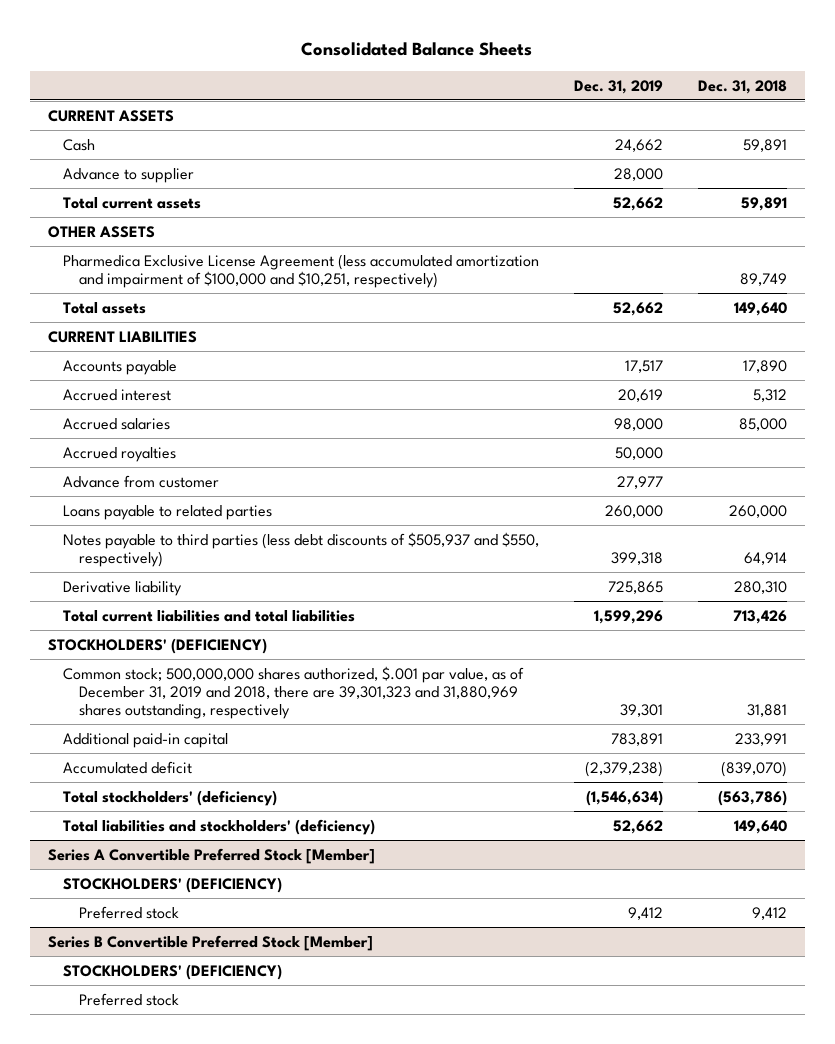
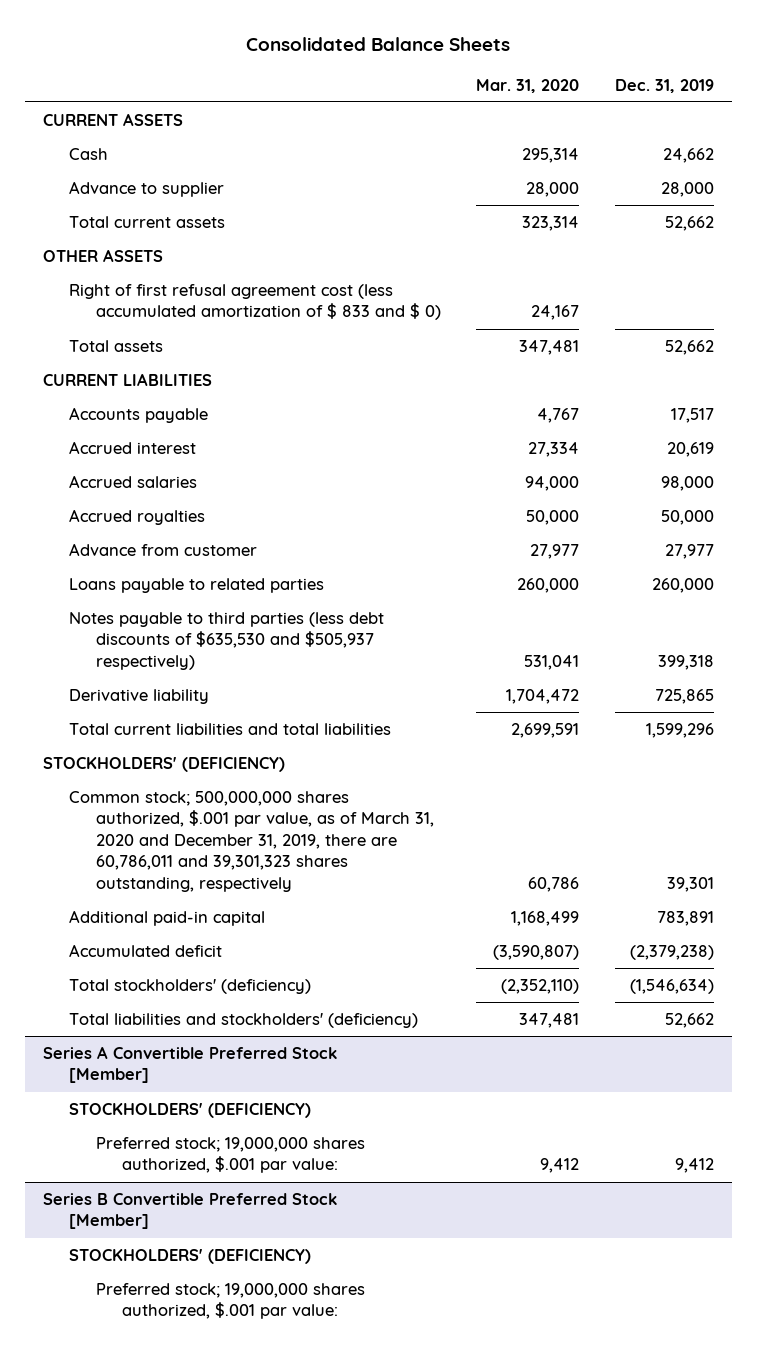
- | Dec. 31, 2019 | Dec. 31, 2018
+ | Mar. 31, 2020 | Dec. 31, 2019
- Pharmedica Exclusive License Agreement (less accumulated amortization and impairment of $100,000 and $10,251, respectively) | | 89,749
+ Right of first refusal agreement cost (less accumulated amortization of $ 833 and $ 0) | 24,167 |
- Notes payable to third parties (less debt discounts of $505,937 and $550, respectively) | 399,318 | 64,914
+ Notes payable to third parties (less debt discounts of $635,530 and $505,937 respectively) | 531,041 | 399,318
- Common stock; 500,000,000 shares authorized, $.001 par value, as of December 31, 2019 and 2018, there are 39,301,323 and 31,880,969 shares outstanding, respectively | 39,301 | 31,881
+ Common stock; 500,000,000 shares authorized, $.001 par value, as of March 31, 2020 and December 31, 2019, there are 60,786,011 and 39,301,323 shares outstanding, respectively | 60,786 | 39,301
@ Series A Convertible Preferred Stock [Member]
- Preferred stock | 9,412 | 9,412
+ Preferred stock; 19,000,000 shares authorized, $.001 par value: | 9,412 | 9,412
@ Series B Convertible Preferred Stock [Member]
- Preferred stock
+ Preferred stock; 19,000,000 shares authorized, $.001 par value:

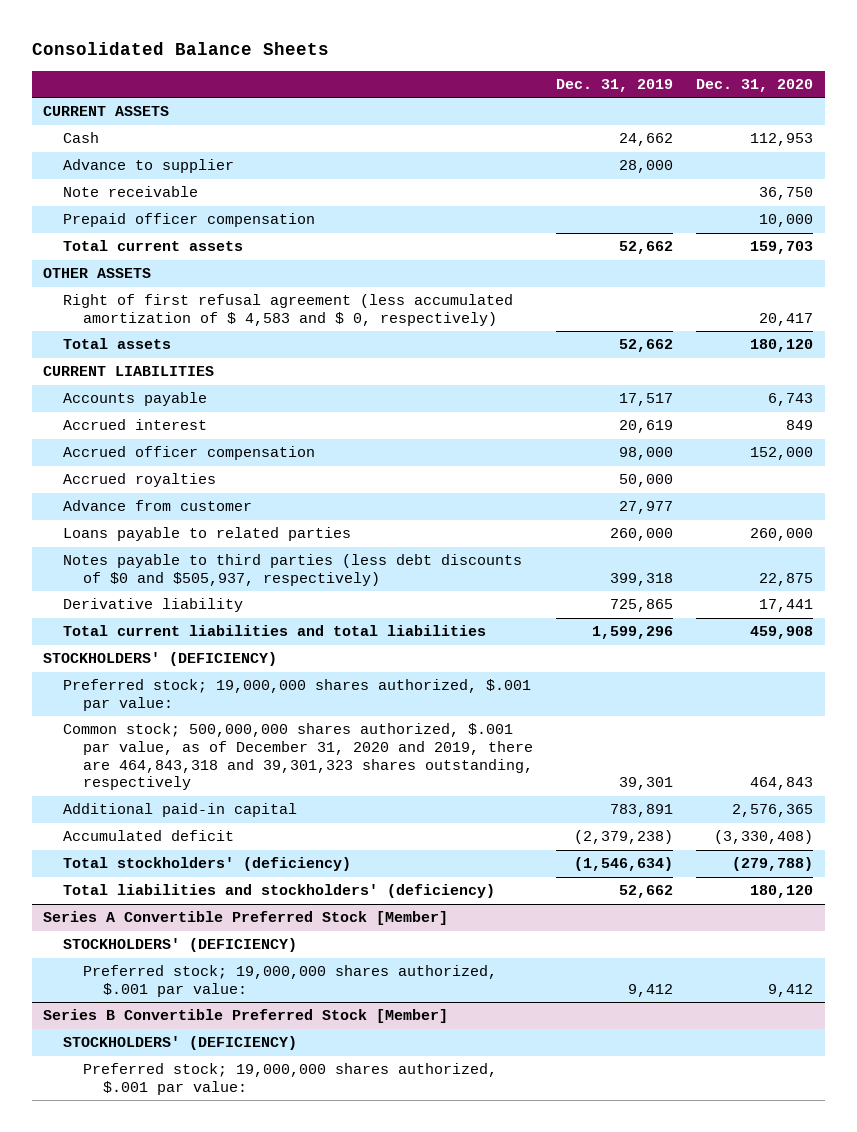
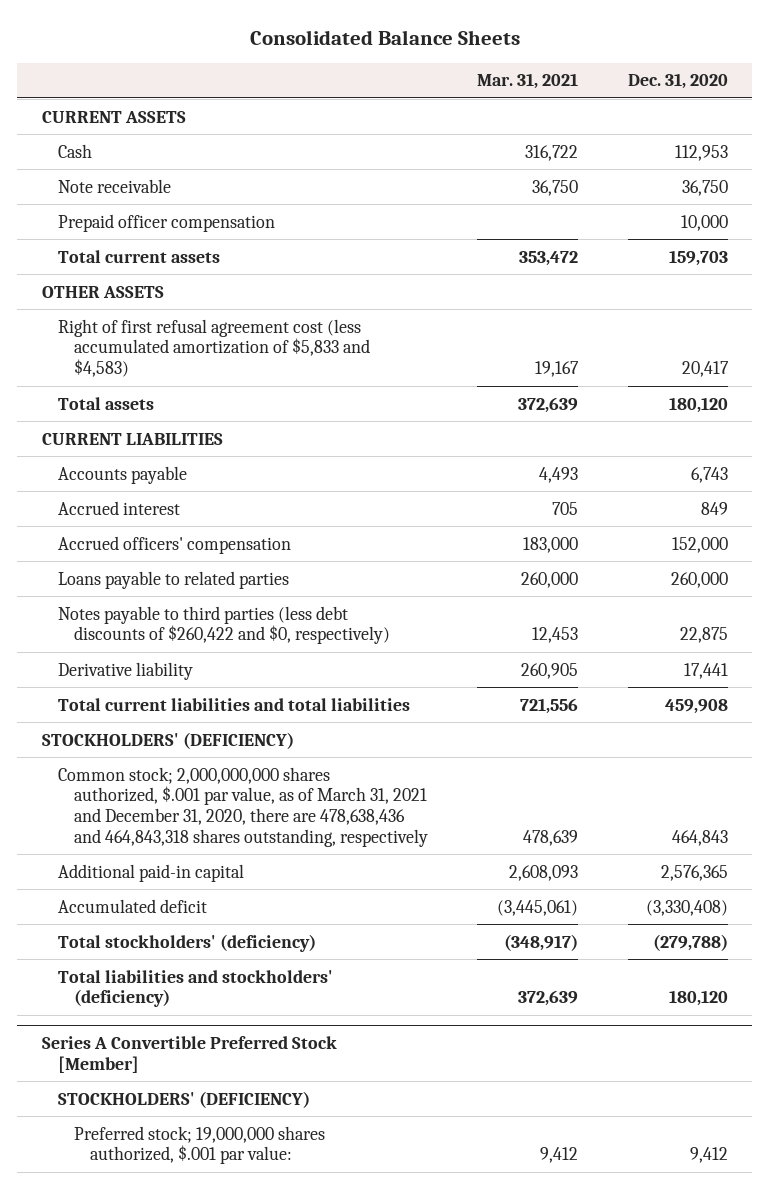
- | Dec. 31, 2019 | Dec. 31, 2020
+ | Mar. 31, 2021 | Dec. 31, 2020
- Advance to supplier | 28,000 |
- Right of first refusal agreement (less accumulated amortization of $ 4,583 and $ 0, respectively) | | 20,417
+ Right of first refusal agreement cost (less accumulated amortization of $5,833 and $4,583) | 19,167 | 20,417
- Accrued officer compensation | 98,000 | 152,000
- Accrued royalties | 50,000 |
- Advance from customer | 27,977 |
+ Accrued officers' compensation | 183,000 | 152,000
- Notes payable to third parties (less debt discounts of $0 and $505,937, respectively) | 399,318 | 22,875
+ Notes payable to third parties (less debt discounts of $260,422 and $0, respectively) | 12,453 | 22,875
- Preferred stock; 19,000,000 shares authorized, $.001 par value:
- Common stock; 500,000,000 shares authorized, $.001 par value, as of December 31, 2020 and 2019, there are 464,843,318 and 39,301,323 shares outstanding, respectively | 39,301 | 464,843
+ Common stock; 2,000,000,000 shares authorized, $.001 par value, as of March 31, 2021 and December 31, 2020, there are 478,638,436 and 464,843,318 shares outstanding, respectively | 478,639 | 464,843
- Series B Convertible Preferred Stock [Member]
- STOCKHOLDERS' (DEFICIENCY)
- Preferred stock; 19,000,000 shares authorized, $.001 par value:

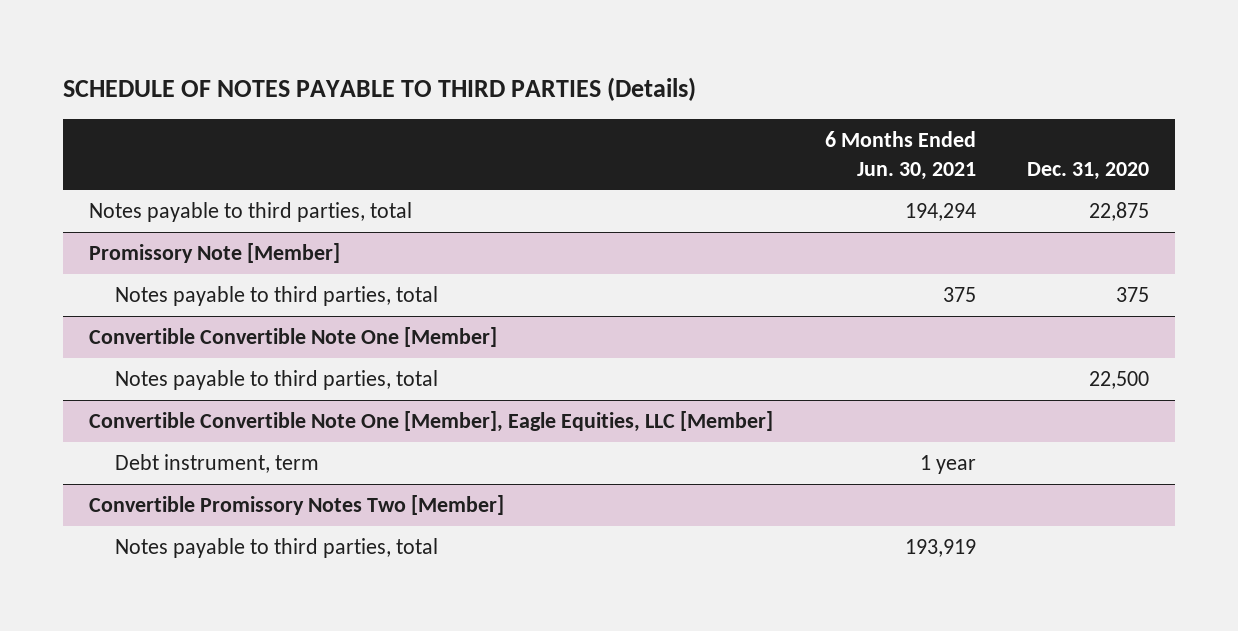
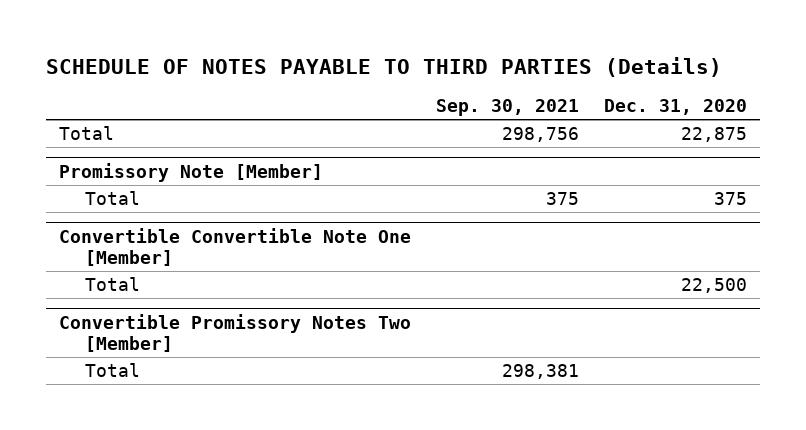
- | 6 Months Ended Jun. 30, 2021 | Dec. 31, 2020
+ | Sep. 30, 2021 | Dec. 31, 2020
- Notes payable to third parties, total | 194,294 | 22,875
+ Total | 298,756 | 22,875
@ Promissory Note [Member]
- Notes payable to third parties, total | 375 | 375
+ Total | 375 | 375
@ Convertible Convertible Note One [Member]
- Notes payable to third parties, total | | 22,500
- Convertible Convertible Note One [Member], Eagle Equities, LLC [Member]
- Debt instrument, term | 1 year |
@ Convertible Convertible Note One [Member]
+ Total | | 22,500
@ Convertible Promissory Notes Two [Member]
- Notes payable to third parties, total | 193,919 |
+ Total | 298,381 |

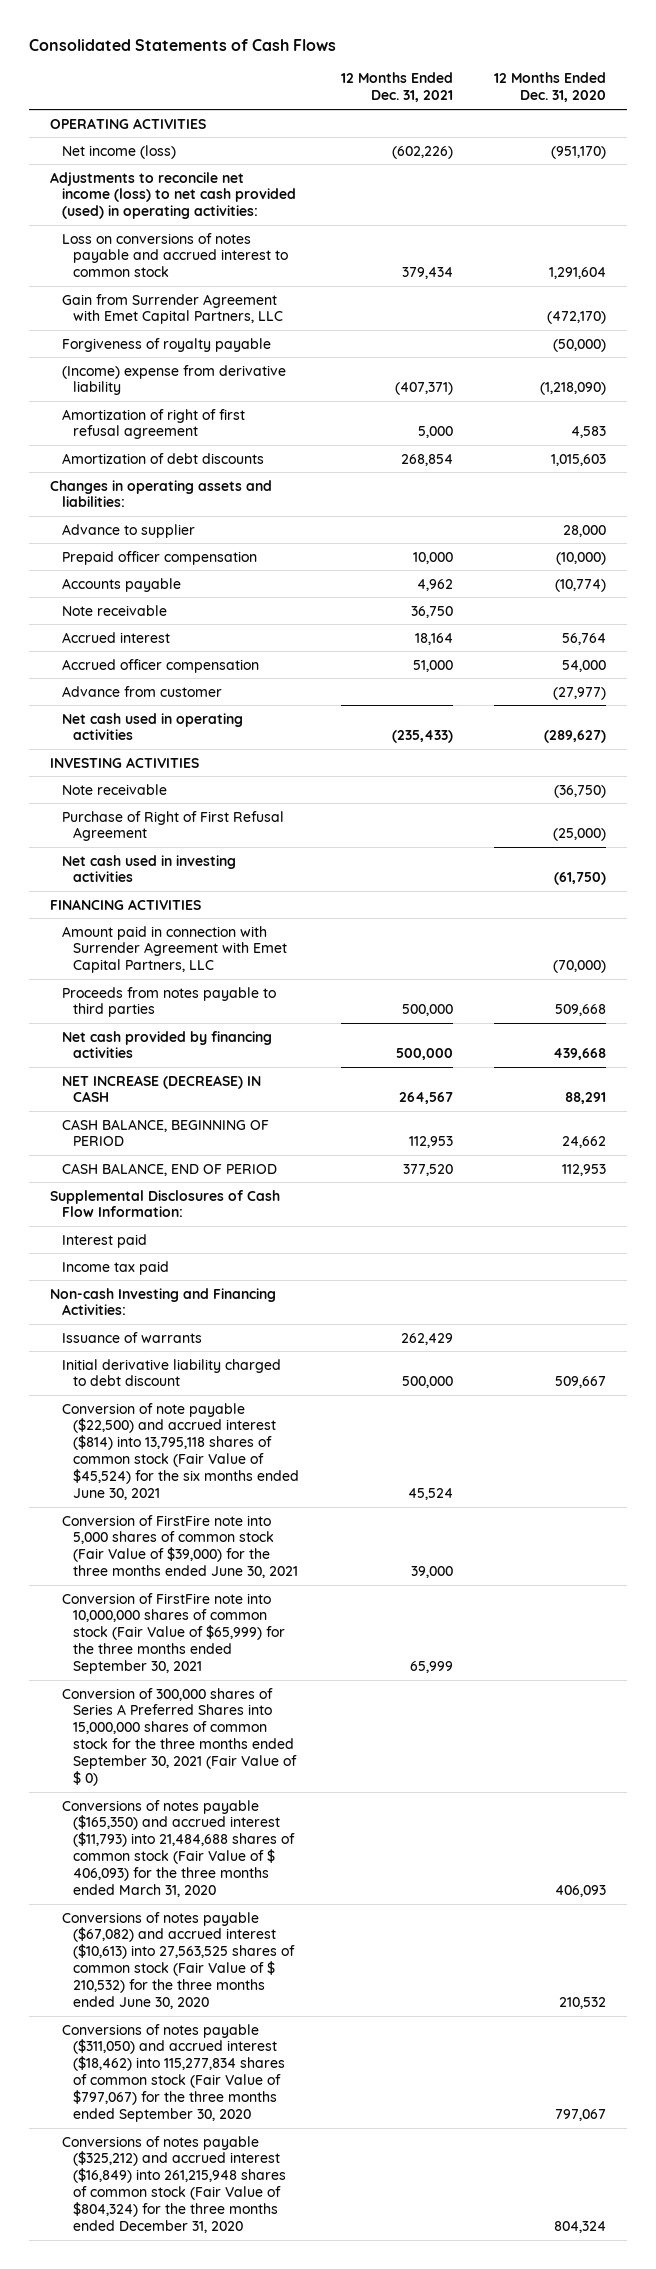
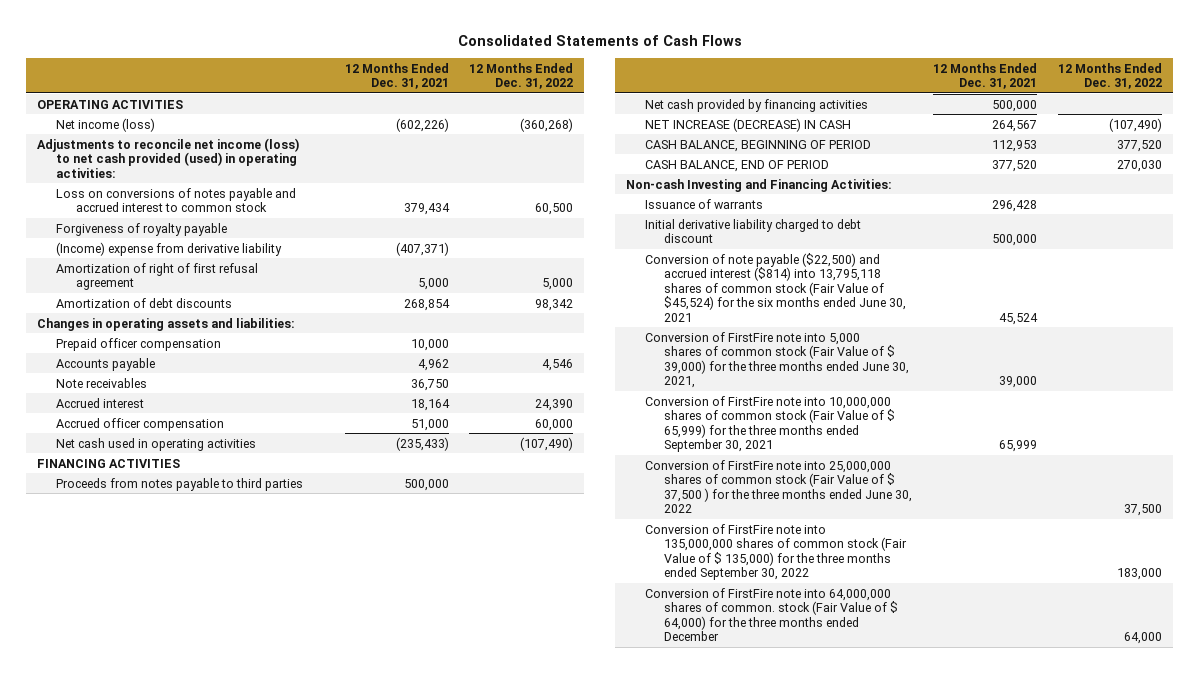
- | 12 Months Ended Dec. 31, 2021 | 12 Months Ended Dec. 31, 2020
+ | 12 Months Ended Dec. 31, 2021 | 12 Months Ended Dec. 31, 2022
- Gain from Surrender Agreement with Emet Capital Partners, LLC | | (472,170)
- Advance to supplier | | 28,000
- Note receivable | 36,750 |
+ Note receivables | 36,750 |
- Advance from customer | | (27,977)
- INVESTING ACTIVITIES
- Note receivable | | (36,750)
- Purchase of Right of First Refusal Agreement | | (25,000)
- Net cash used in investing activities | | (61,750)
- Amount paid in connection with Surrender Agreement with Emet Capital Partners, LLC | | (70,000)
- Supplemental Disclosures of Cash Flow Information:
- Interest paid
- Income tax paid
- Issuance of warrants | 262,429 |
+ Issuance of warrants | 296,428 |
- Conversion of FirstFire note into 5,000 shares of common stock (Fair Value of $39,000) for the three months ended June 30, 2021 | 39,000 |
- Conversion of FirstFire note into 10,000,000 shares of common stock (Fair Value of $65,999) for the three months ended September 30, 2021 | 65,999 |
- Conversion of 300,000 shares of Series A Preferred Shares into 15,000,000 shares of common stock for the three months ended September 30, 2021 (Fair Value of $ 0)
- Conversions of notes payable ($165,350) and accrued interest ($11,793) into 21,484,688 shares of common stock (Fair Value of $ 406,093) for the three months ended March 31, 2020 | | 406,093
- Conversions of notes payable ($67,082) and accrued interest ($10,613) into 27,563,525 shares of common stock (Fair Value of $ 210,532) for the three months ended June 30, 2020 | | 210,532
- Conversions of notes payable ($311,050) and accrued interest ($18,462) into 115,277,834 shares of common stock (Fair Value of $797,067) for the three months ended September 30, 2020 | | 797,067
- Conversions of notes payable ($325,212) and accrued interest ($16,849) into 261,215,948 shares of common stock (Fair Value of $804,324) for the three months ended December 31, 2020 | | 804,324
+ Conversion of FirstFire note into 5,000 shares of common stock (Fair Value of $ 39,000) for the three months ended June 30, 2021, | 39,000 |
+ Conversion of FirstFire note into 10,000,000 shares of common stock (Fair Value of $ 65,999) for the three months ended September 30, 2021 | 65,999 |
+ Conversion of FirstFire note into 25,000,000 shares of common stock (Fair Value of $ 37,500 ) for the three months ended June 30, 2022 | | 37,500
+ Conversion of FirstFire note into 135,000,000 shares of common stock (Fair Value of $ 135,000) for the three months ended September 30, 2022 | | 183,000
+ Conversion of FirstFire note into 64,000,000 shares of common. stock (Fair Value of $ 64,000) for the three months ended December | | 64,000

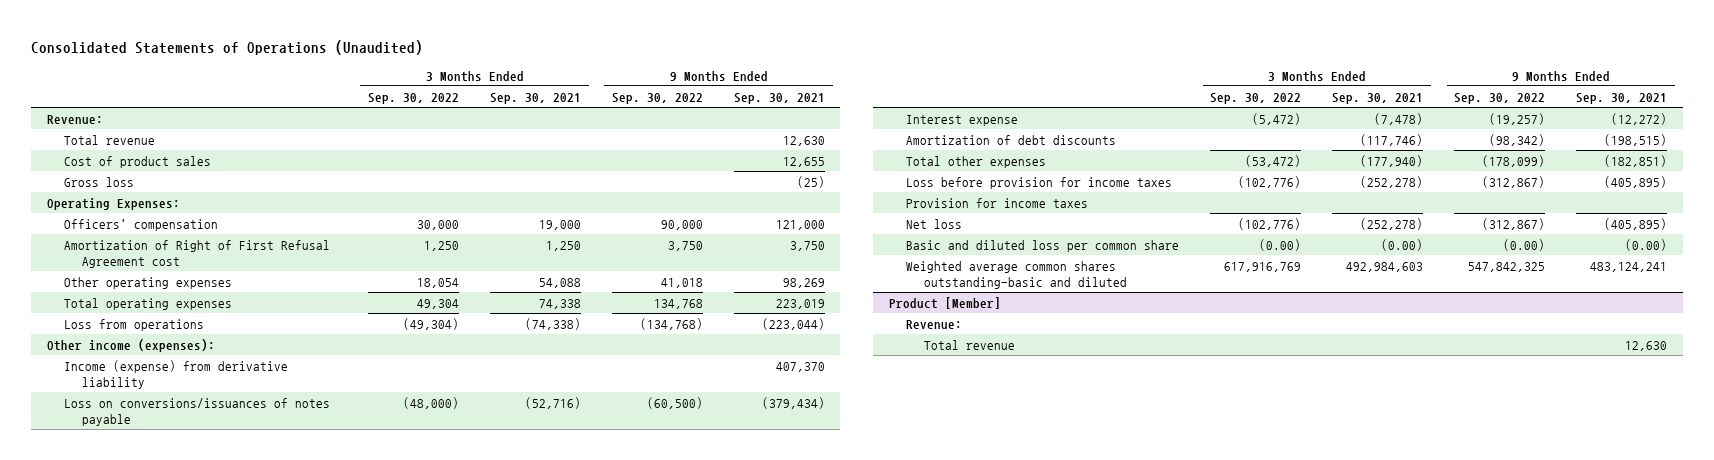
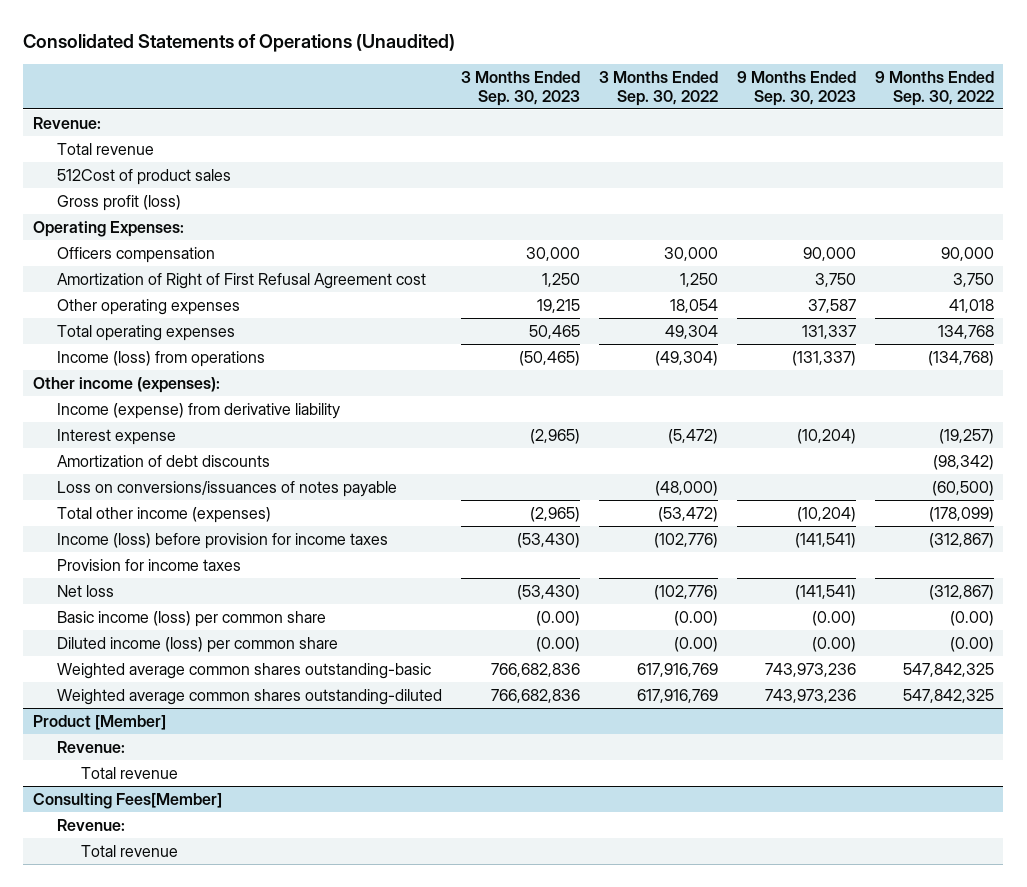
- | 3 Months Ended Sep. 30, 2022 | 3 Months Ended Sep. 30, 2021 | 9 Months Ended Sep. 30, 2022 | 9 Months Ended Sep. 30, 2021
+ | 3 Months Ended Sep. 30, 2023 | 3 Months Ended Sep. 30, 2022 | 9 Months Ended Sep. 30, 2023 | 9 Months Ended Sep. 30, 2022
- Cost of product sales | | | | 12,655
- Gross loss | | | | (25)
+ 512Cost of product sales
+ Gross profit (loss)
- Officers' compensation | 30,000 | 19,000 | 90,000 | 121,000
+ Officers compensation | 30,000 | 30,000 | 90,000 | 90,000
- Loss from operations | (49,304) | (74,338) | (134,768) | (223,044)
+ Income (loss) from operations | (50,465) | (49,304) | (131,337) | (134,768)
- Total other expenses | (53,472) | (177,940) | (178,099) | (182,851)
- Loss before provision for income taxes | (102,776) | (252,278) | (312,867) | (405,895)
moved down: Loss on conversions/issuances of notes payable | | (48,000) | | (60,500)
+ Total other income (expenses) | (2,965) | (53,472) | (10,204) | (178,099)
+ Income (loss) before provision for income taxes | (53,430) | (102,776) | (141,541) | (312,867)
- Basic and diluted loss per common share | (0.00) | (0.00) | (0.00) | (0.00)
- Weighted average common shares outstanding-basic and diluted | 617,916,769 | 492,984,603 | 547,842,325 | 483,124,241
+ Basic income (loss) per common share | (0.00) | (0.00) | (0.00) | (0.00)
+ Diluted income (loss) per common share | (0.00) | (0.00) | (0.00) | (0.00)
+ Weighted average common shares outstanding-basic | 766,682,836 | 617,916,769 | 743,973,236 | 547,842,325
+ Weighted average common shares outstanding-diluted | 766,682,836 | 617,916,769 | 743,973,236 | 547,842,325
+ Consulting Fees[Member]
+ Revenue:
+ Total revenue

